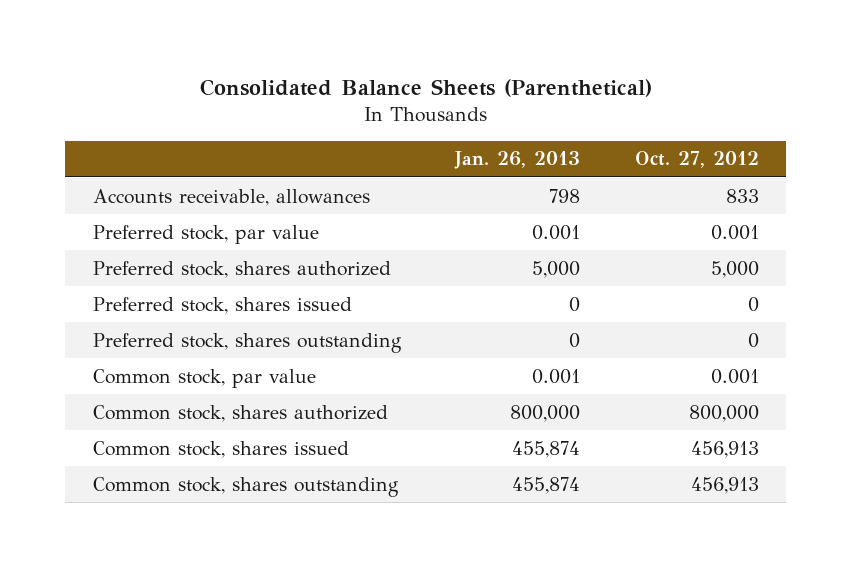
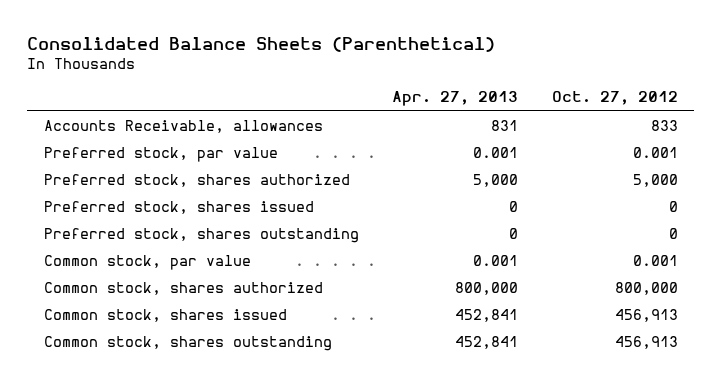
- | Jan. 26, 2013 | Oct. 27, 2012
+ | Apr. 27, 2013 | Oct. 27, 2012
- Accounts receivable, allowances | 798 | 833
+ Accounts Receivable, allowances | 831 | 833

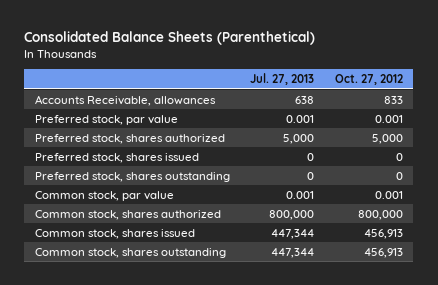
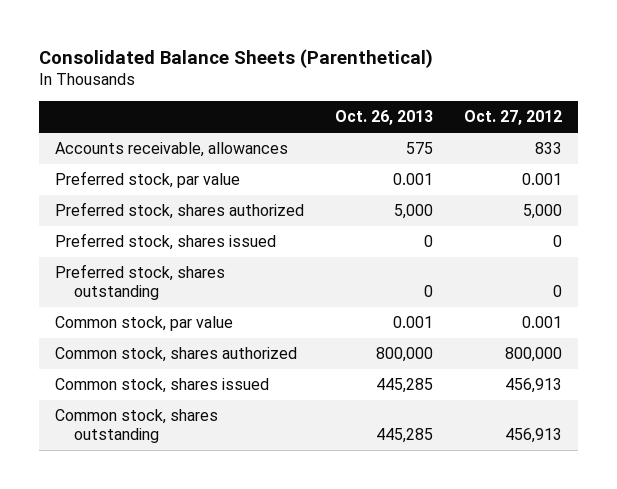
- | Jul. 27, 2013 | Oct. 27, 2012
+ | Oct. 26, 2013 | Oct. 27, 2012
- Accounts Receivable, allowances | 638 | 833
+ Accounts receivable, allowances | 575 | 833

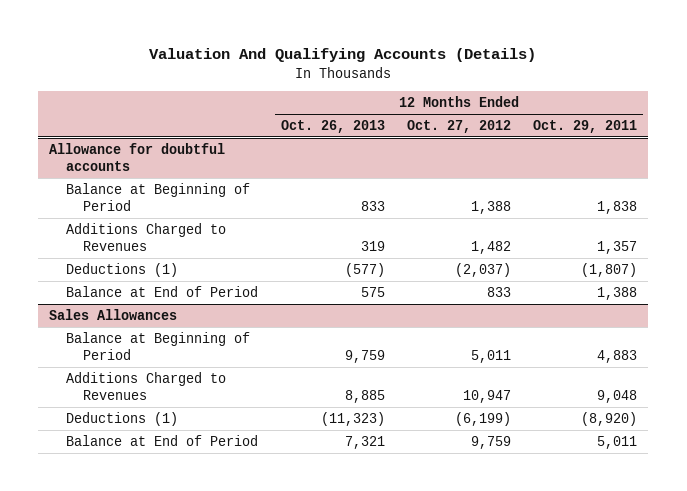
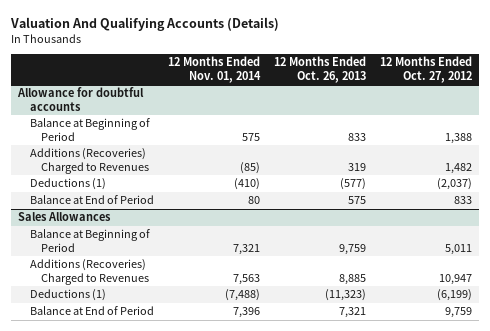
- | 12 Months Ended Oct. 26, 2013 | 12 Months Ended Oct. 27, 2012 | 12 Months Ended Oct. 29, 2011
+ | 12 Months Ended Nov. 01, 2014 | 12 Months Ended Oct. 26, 2013 | 12 Months Ended Oct. 27, 2012
@ Allowance for doubtful accounts
- Additions Charged to Revenues | 319 | 1,482 | 1,357
+ Additions (Recoveries) Charged to Revenues | (85) | 319 | 1,482
@ Sales Allowances
- Additions Charged to Revenues | 8,885 | 10,947 | 9,048
+ Additions (Recoveries) Charged to Revenues | 7,563 | 8,885 | 10,947

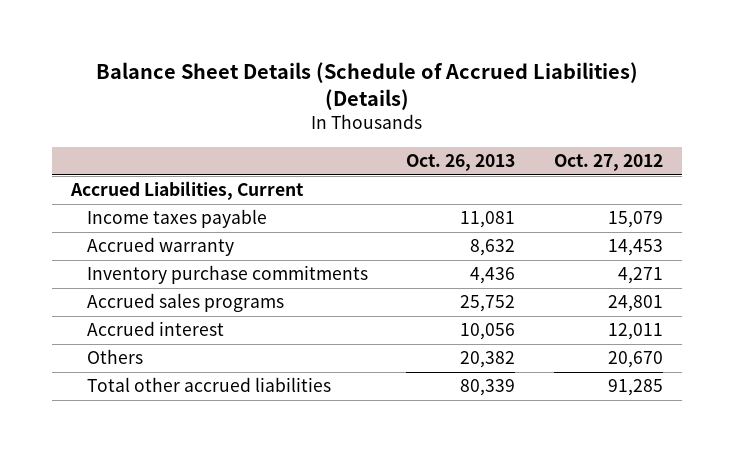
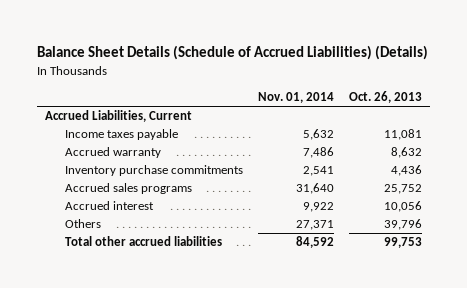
- | Oct. 26, 2013 | Oct. 27, 2012
+ | Nov. 01, 2014 | Oct. 26, 2013
- Others | 20,382 | 20,670
- Total other accrued liabilities | 80,339 | 91,285
+ Others | 27,371 | 39,796
+ Total other accrued liabilities | 84,592 | 99,753

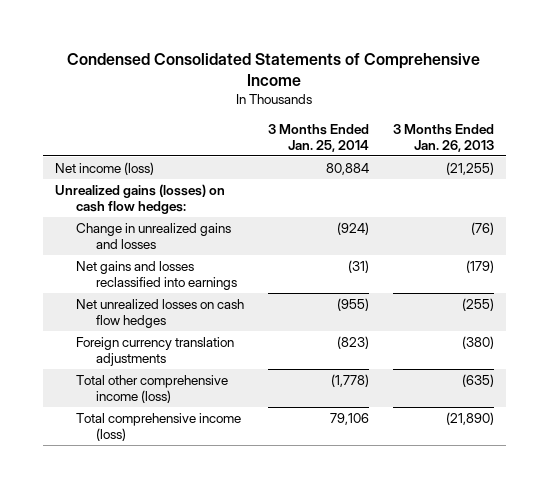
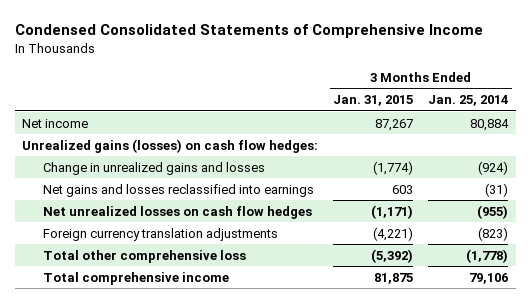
- | 3 Months Ended Jan. 25, 2014 | 3 Months Ended Jan. 26, 2013
+ | 3 Months Ended Jan. 31, 2015 | 3 Months Ended Jan. 25, 2014
- Net income (loss) | 80,884 | (21,255)
+ Net income | 87,267 | 80,884
- Total other comprehensive income (loss) | (1,778) | (635)
- Total comprehensive income (loss) | 79,106 | (21,890)
+ Total other comprehensive loss | (5,392) | (1,778)
+ Total comprehensive income | 81,875 | 79,106

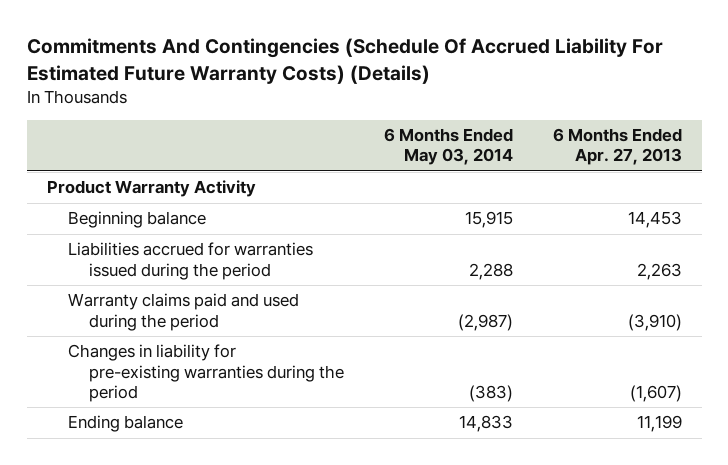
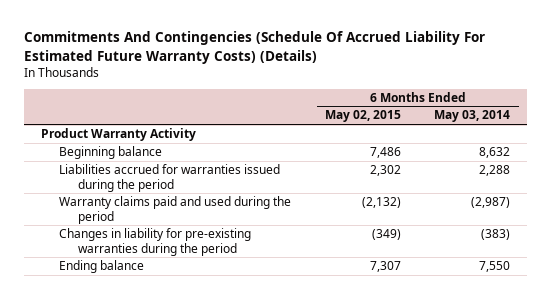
- | 6 Months Ended May 03, 2014 | 6 Months Ended Apr. 27, 2013
+ | 6 Months Ended May 02, 2015 | 6 Months Ended May 03, 2014
- Beginning balance | 15,915 | 14,453
+ Beginning balance | 7,486 | 8,632
- Ending balance | 14,833 | 11,199
+ Ending balance | 7,307 | 7,550

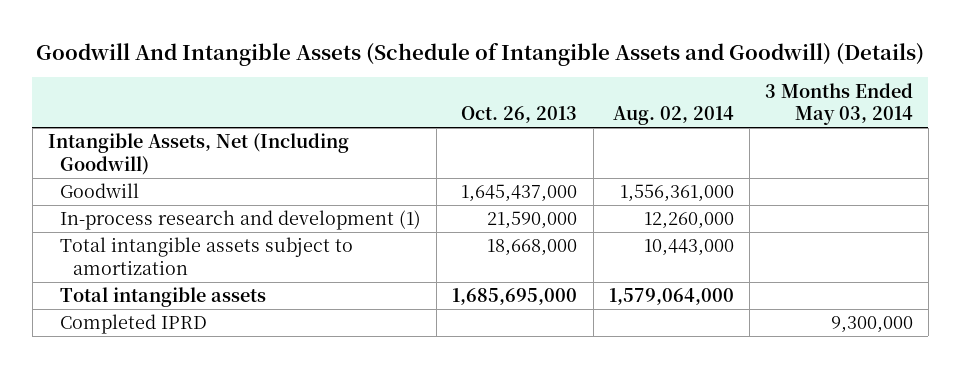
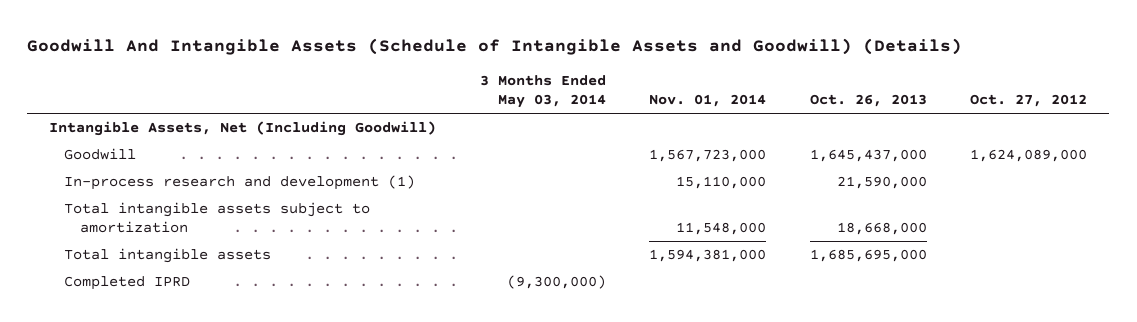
- | Oct. 26, 2013 | Aug. 02, 2014 | 3 Months Ended May 03, 2014
+ | 3 Months Ended May 03, 2014 | Nov. 01, 2014 | Oct. 26, 2013 | Oct. 27, 2012
- Completed IPRD | | | 9,300,000
+ Completed IPRD | (9,300,000) | | |

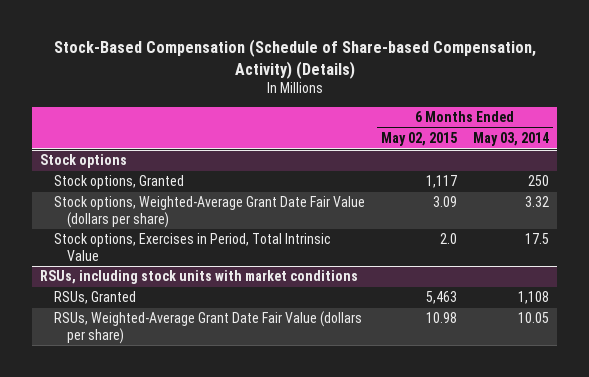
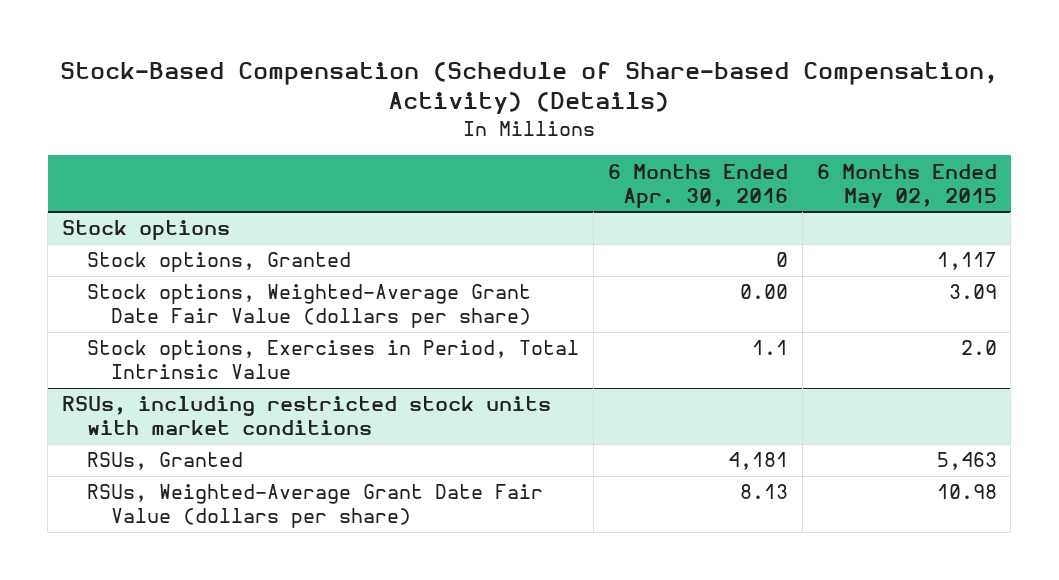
- | 6 Months Ended May 02, 2015 | 6 Months Ended May 03, 2014
+ | 6 Months Ended Apr. 30, 2016 | 6 Months Ended May 02, 2015
- RSUs, including stock units with market conditions
+ RSUs, including restricted stock units with market conditions

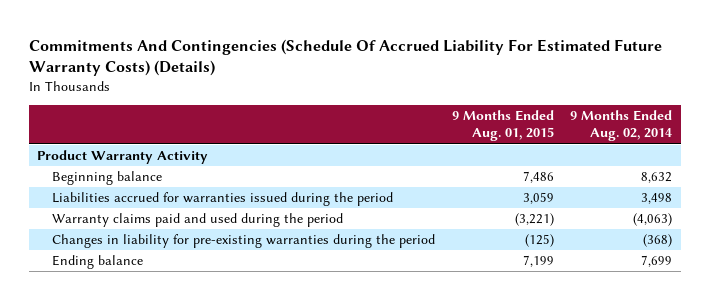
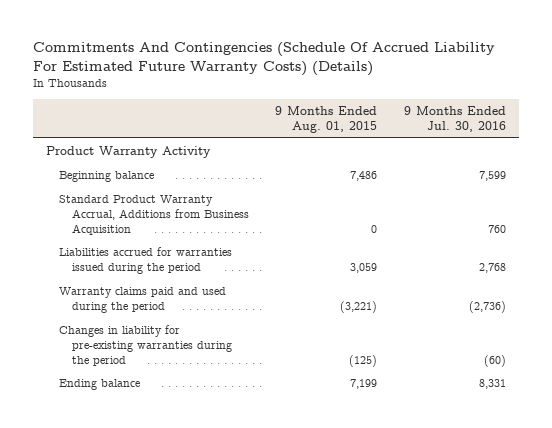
- | 9 Months Ended Aug. 01, 2015 | 9 Months Ended Aug. 02, 2014
+ | 9 Months Ended Aug. 01, 2015 | 9 Months Ended Jul. 30, 2016
+ Standard Product Warranty Accrual, Additions from Business Acquisition | 0 | 760

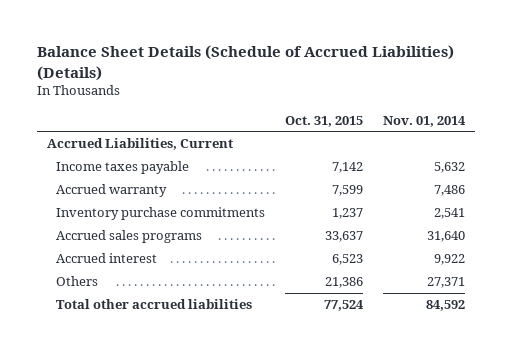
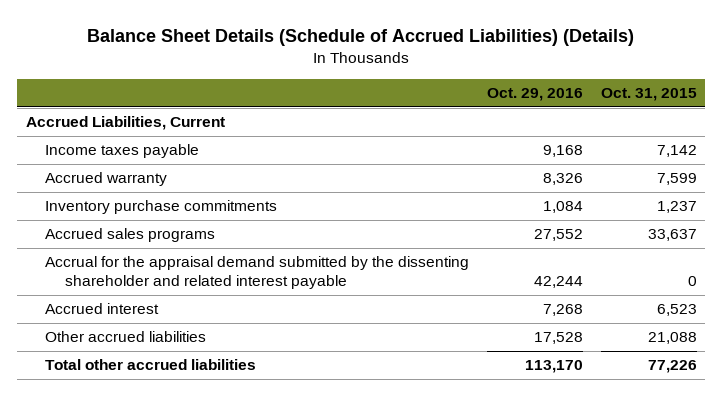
- | Oct. 31, 2015 | Nov. 01, 2014
+ | Oct. 29, 2016 | Oct. 31, 2015
+ Accrual for the appraisal demand submitted by the dissenting shareholder and related interest payable | 42,244 | 0
- Others | 21,386 | 27,371
- Total other accrued liabilities | 77,524 | 84,592
+ Other accrued liabilities | 17,528 | 21,088
+ Total other accrued liabilities | 113,170 | 77,226

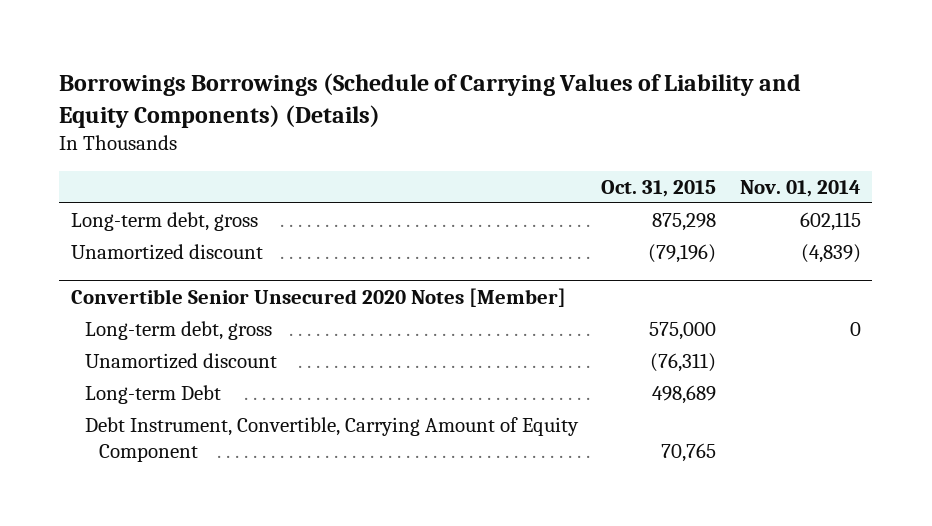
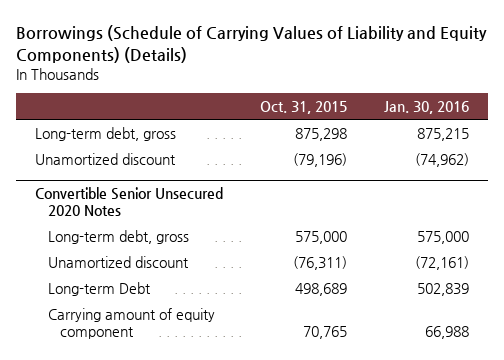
- Borrowings Borrowings (Schedule of Carrying Values of Liability and Equity Components) (Details)
+ Borrowings (Schedule of Carrying Values of Liability and Equity Components) (Details)
- | Oct. 31, 2015 | Nov. 01, 2014
+ | Oct. 31, 2015 | Jan. 30, 2016
- Convertible Senior Unsecured 2020 Notes [Member]
+ Convertible Senior Unsecured 2020 Notes
- Debt Instrument, Convertible, Carrying Amount of Equity Component | 70,765 |
+ Carrying amount of equity component | 70,765 | 66,988

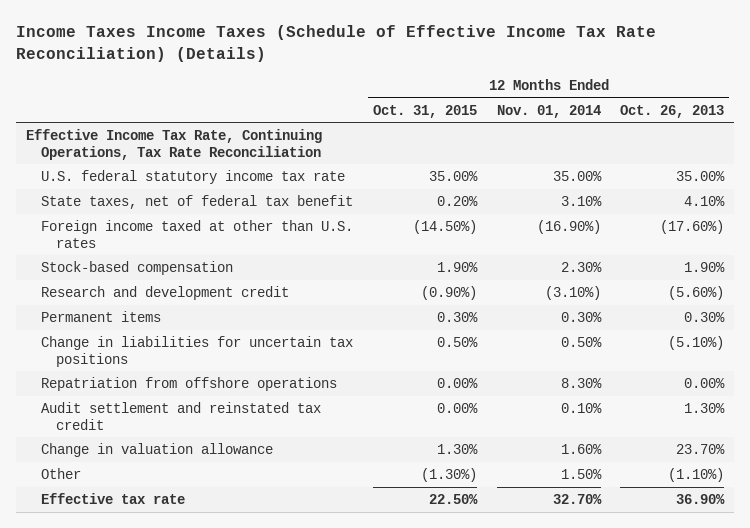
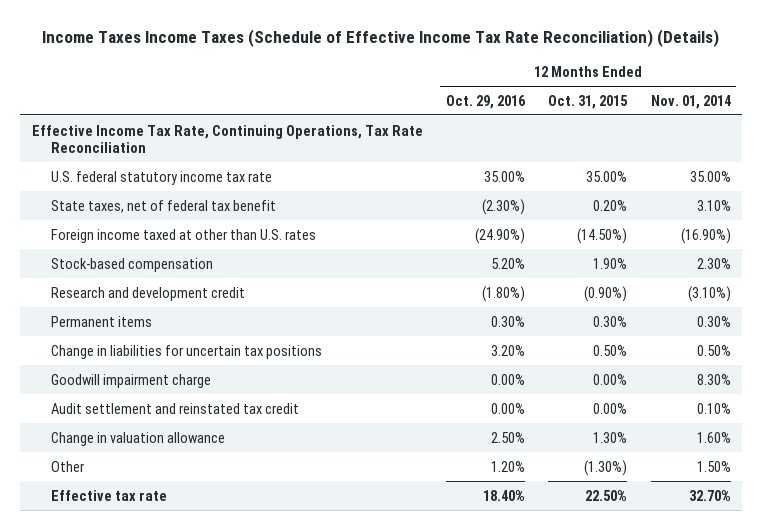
- | 12 Months Ended Oct. 31, 2015 | 12 Months Ended Nov. 01, 2014 | 12 Months Ended Oct. 26, 2013
+ | 12 Months Ended Oct. 29, 2016 | 12 Months Ended Oct. 31, 2015 | 12 Months Ended Nov. 01, 2014
- Repatriation from offshore operations | 0.00% | 8.30% | 0.00%
+ Goodwill impairment charge | 0.00% | 0.00% | 8.30%

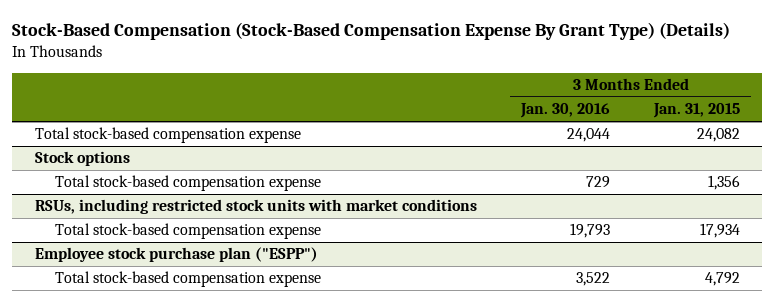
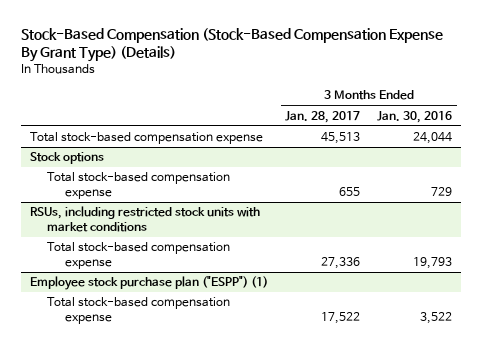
- | 3 Months Ended Jan. 30, 2016 | 3 Months Ended Jan. 31, 2015
+ | 3 Months Ended Jan. 28, 2017 | 3 Months Ended Jan. 30, 2016
- Employee stock purchase plan ("ESPP")
+ Employee stock purchase plan ("ESPP") (1)

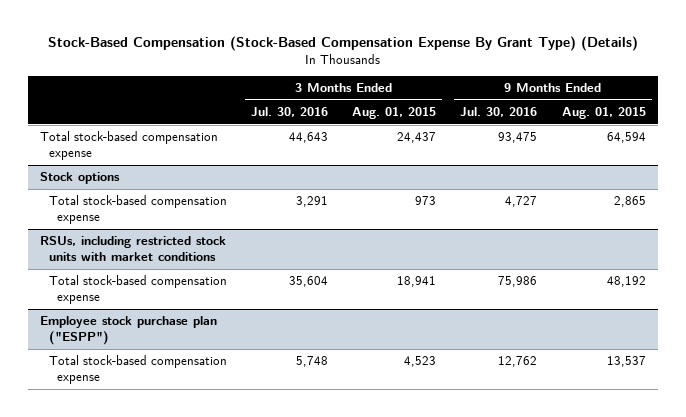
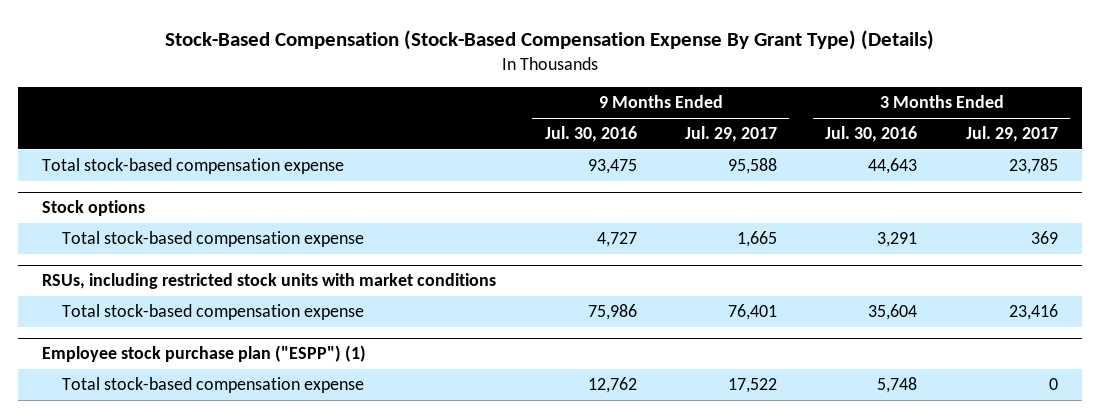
- | 3 Months Ended Jul. 30, 2016 | 3 Months Ended Aug. 01, 2015 | 9 Months Ended Jul. 30, 2016 | 9 Months Ended Aug. 01, 2015
+ | 9 Months Ended Jul. 30, 2016 | 9 Months Ended Jul. 29, 2017 | 3 Months Ended Jul. 30, 2016 | 3 Months Ended Jul. 29, 2017
- Employee stock purchase plan ("ESPP")
+ Employee stock purchase plan ("ESPP") (1)

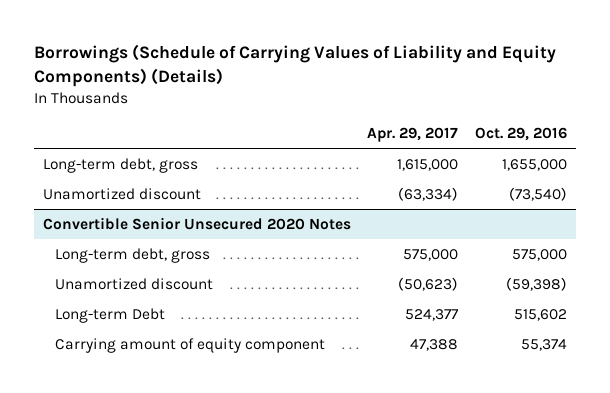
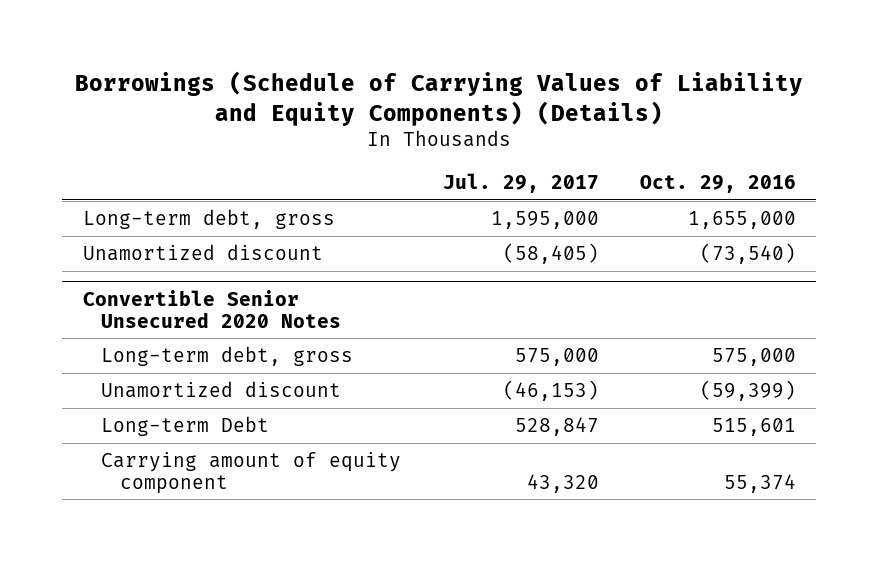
- | Apr. 29, 2017 | Oct. 29, 2016
+ | Jul. 29, 2017 | Oct. 29, 2016
@ Convertible Senior Unsecured 2020 Notes
- Unamortized discount | (50,623) | (59,398)
- Long-term Debt | 524,377 | 515,602
+ Unamortized discount | (46,153) | (59,399)
+ Long-term Debt | 528,847 | 515,601

